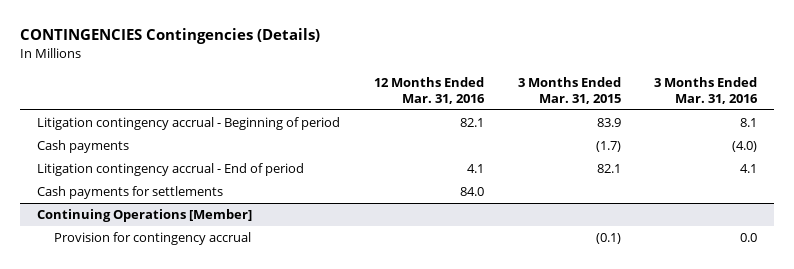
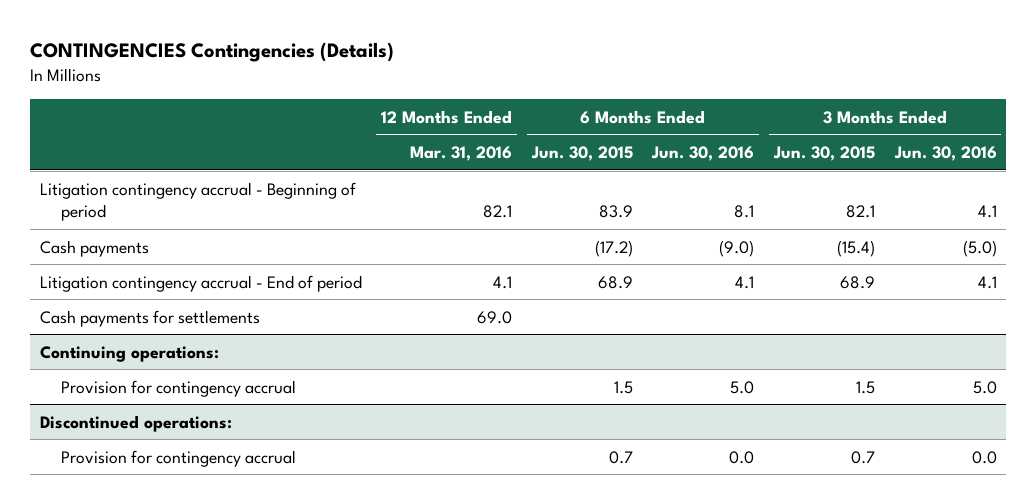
- | 12 Months Ended Mar. 31, 2016 | 3 Months Ended Mar. 31, 2015 | 3 Months Ended Mar. 31, 2016
+ | 12 Months Ended Mar. 31, 2016 | 6 Months Ended Jun. 30, 2015 | 6 Months Ended Jun. 30, 2016 | 3 Months Ended Jun. 30, 2015 | 3 Months Ended Jun. 30, 2016
- Cash payments for settlements | 84.0 | |
- Continuing Operations [Member]
+ Cash payments for settlements | 69.0 | | | |
+ Continuing operations:
+ Discontinued operations:
+ Provision for contingency accrual | | 0.7 | 0.0 | 0.7 | 0.0

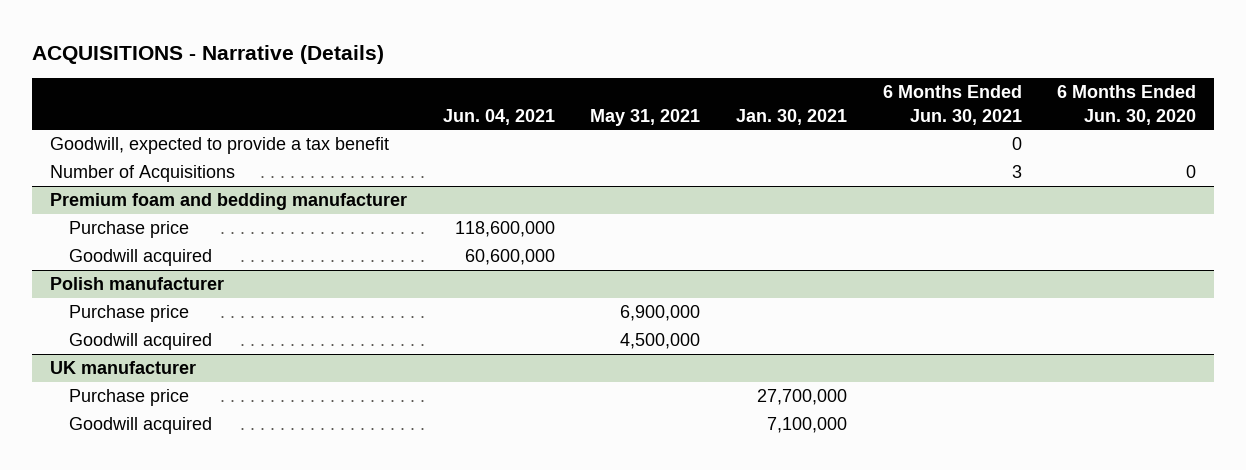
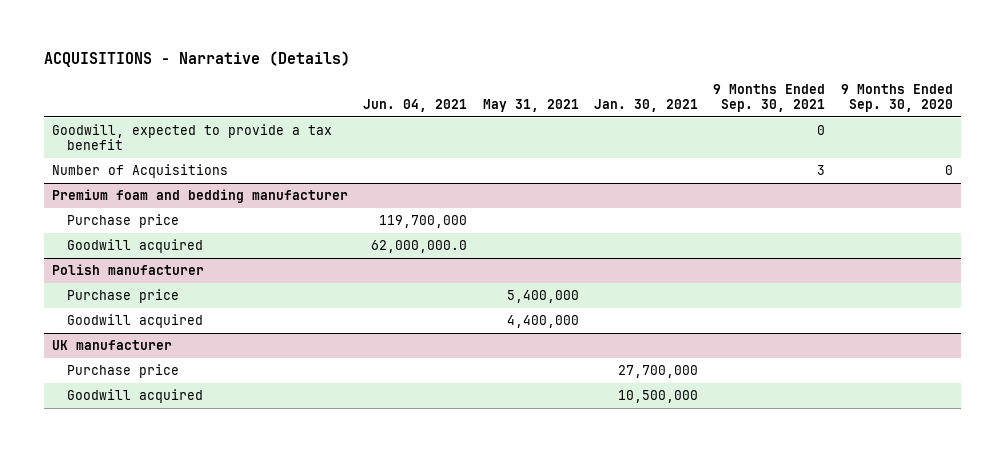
- | Jun. 04, 2021 | May 31, 2021 | Jan. 30, 2021 | 6 Months Ended Jun. 30, 2021 | 6 Months Ended Jun. 30, 2020
+ | Jun. 04, 2021 | May 31, 2021 | Jan. 30, 2021 | 9 Months Ended Sep. 30, 2021 | 9 Months Ended Sep. 30, 2020
@ Premium foam and bedding manufacturer
- Purchase price | 118,600,000 | | | |
- Goodwill acquired | 60,600,000 | | | |
+ Purchase price | 119,700,000 | | | |
+ Goodwill acquired | 62,000,000.0 | | | |
@ Polish manufacturer
- Purchase price | | 6,900,000 | | |
- Goodwill acquired | | 4,500,000 | | |
+ Purchase price | | 5,400,000 | | |
+ Goodwill acquired | | 4,400,000 | | |
@ UK manufacturer
- Goodwill acquired | | | 7,100,000 | |
+ Goodwill acquired | | | 10,500,000 | |

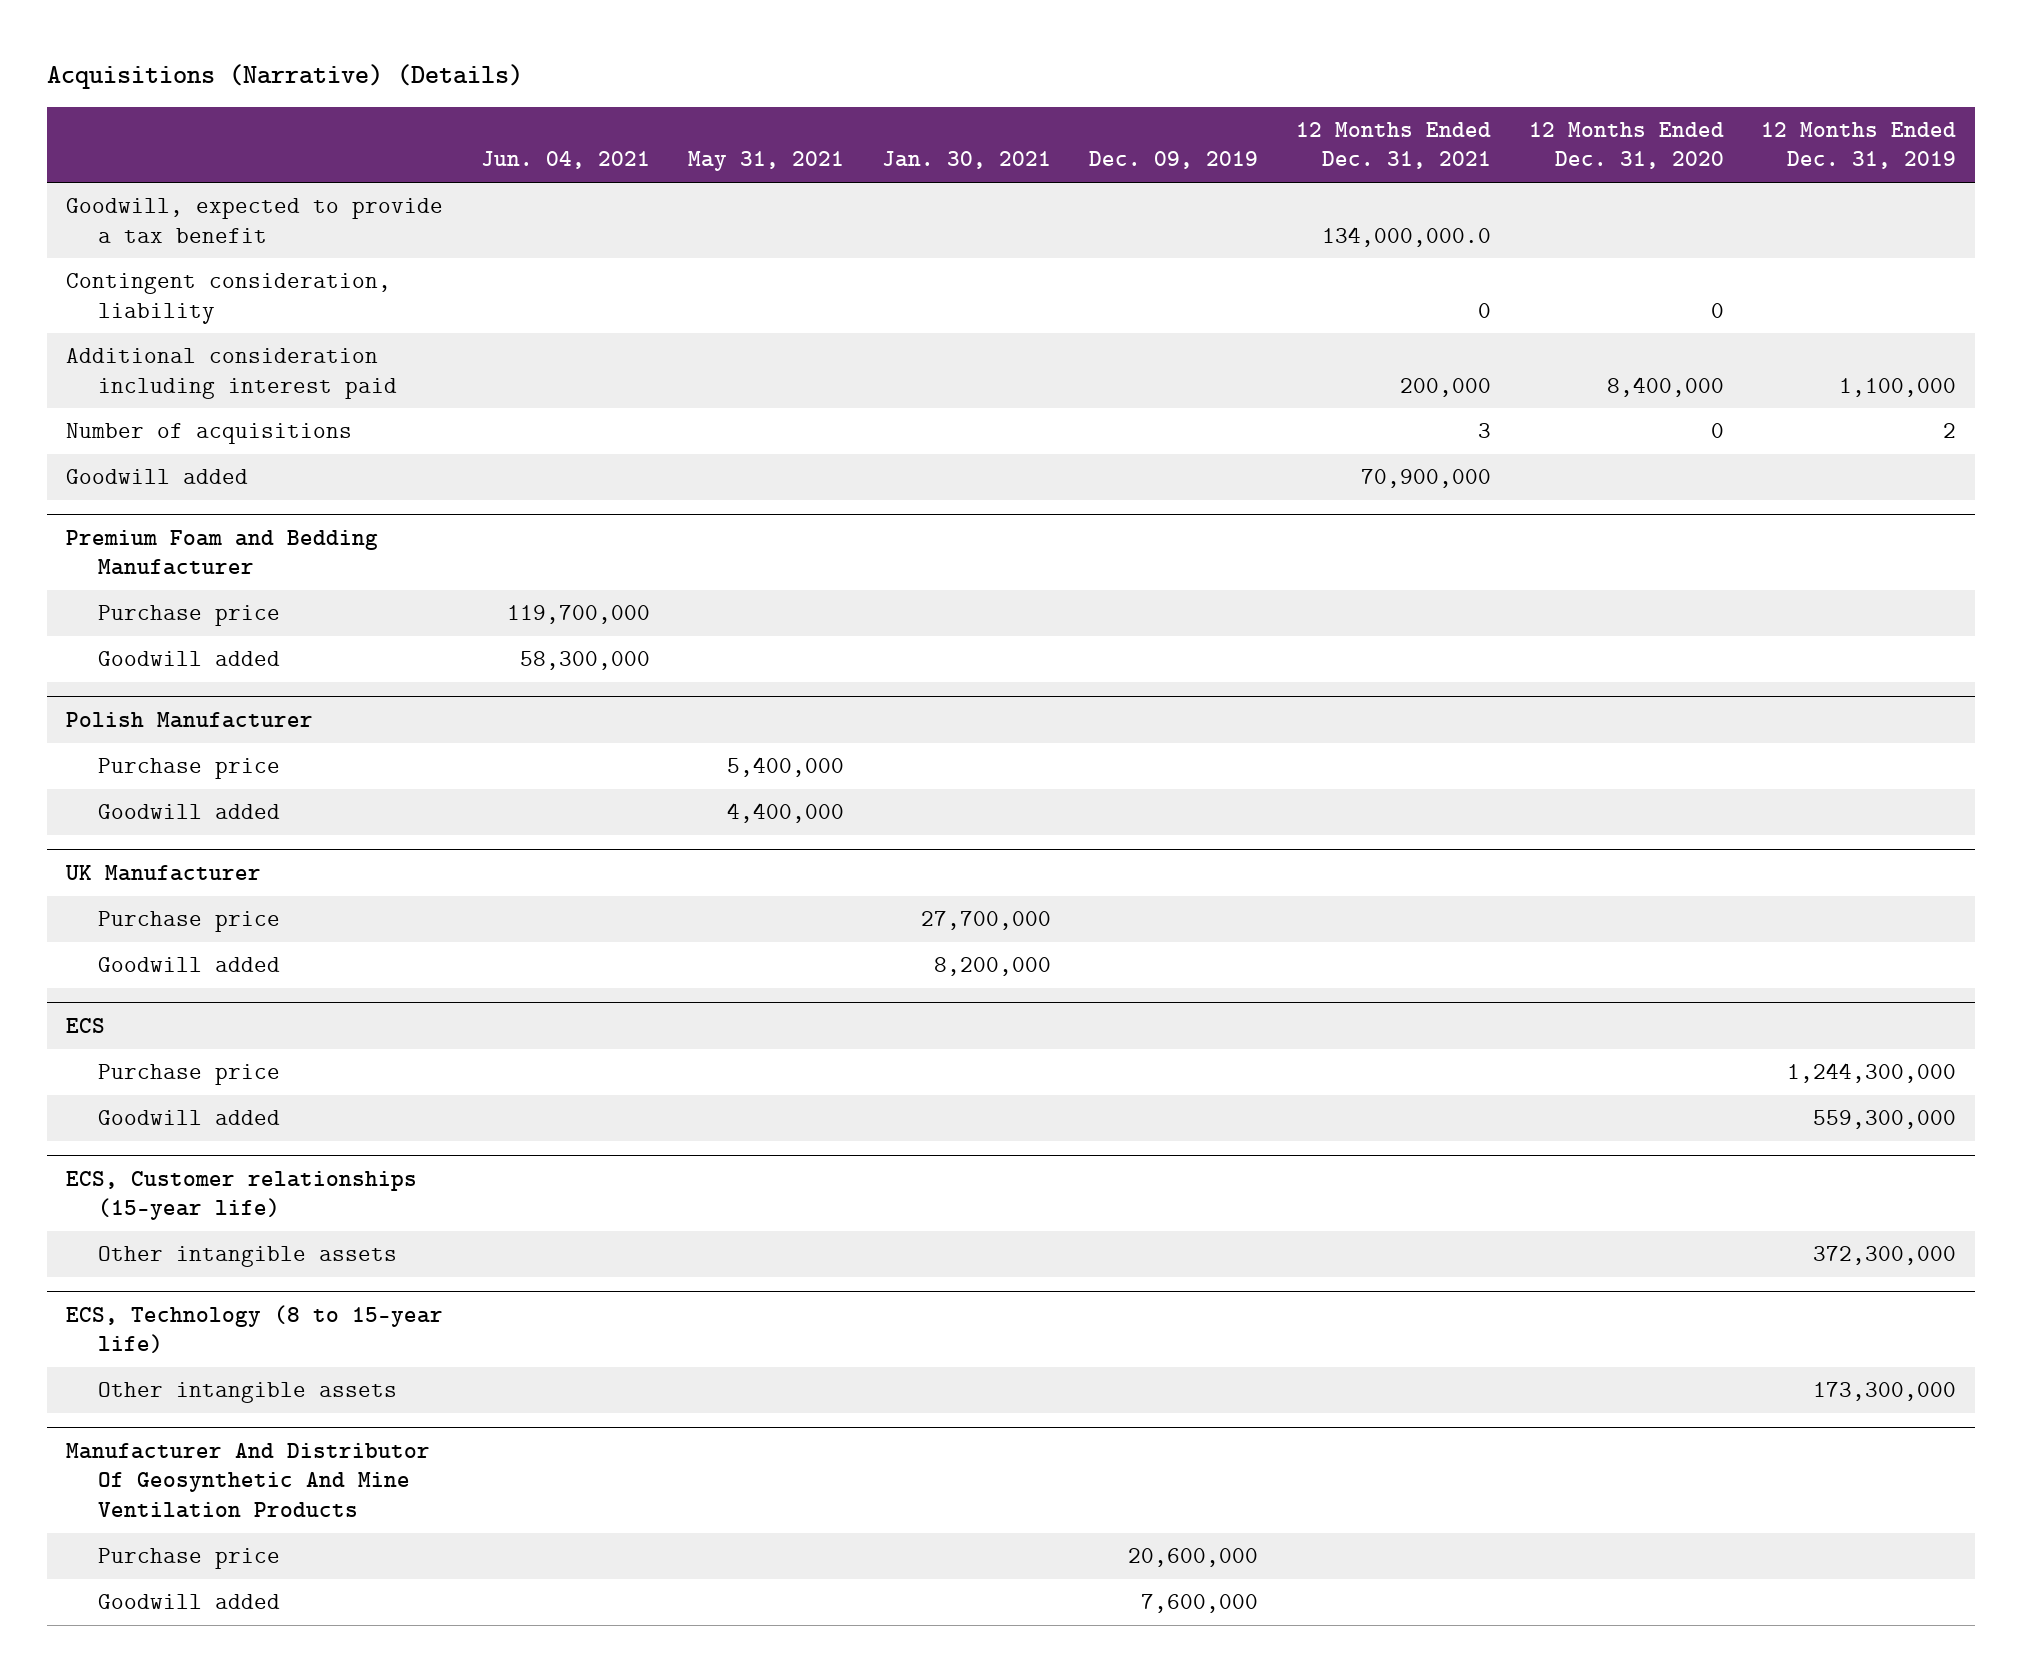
- ACQUISITIONS - Narrative (Details)
+ Acquisitions (Narrative) (Details)
- | Jun. 04, 2021 | May 31, 2021 | Jan. 30, 2021 | 9 Months Ended Sep. 30, 2021 | 9 Months Ended Sep. 30, 2020
+ | Jun. 04, 2021 | May 31, 2021 | Jan. 30, 2021 | Dec. 09, 2019 | 12 Months Ended Dec. 31, 2021 | 12 Months Ended Dec. 31, 2020 | 12 Months Ended Dec. 31, 2019
- Number of Acquisitions | | | | 3 | 0
- Premium foam and bedding manufacturer
+ Contingent consideration, liability | | | | | 0 | 0 |
+ Additional consideration including interest paid | | | | | 200,000 | 8,400,000 | 1,100,000
+ Number of acquisitions | | | | | 3 | 0 | 2
+ Goodwill added | | | | | 70,900,000 | |
+ Premium Foam and Bedding Manufacturer
- Goodwill acquired | 62,000,000.0 | | | |
- Polish manufacturer
+ Goodwill added | 58,300,000 | | | | | |
+ Polish Manufacturer
- Goodwill acquired | | 4,400,000 | | |
- UK manufacturer
+ Goodwill added | | 4,400,000 | | | | |
+ UK Manufacturer
- Goodwill acquired | | | 10,500,000 | |
+ Goodwill added | | | 8,200,000 | | | |
+ ECS
+ Purchase price | | | | | | | 1,244,300,000
+ Goodwill added | | | | | | | 559,300,000
+ ECS, Customer relationships (15-year life)
+ Other intangible assets | | | | | | | 372,300,000
+ ECS, Technology (8 to 15-year life)
+ Other intangible assets | | | | | | | 173,300,000
+ Manufacturer And Distributor Of Geosynthetic And Mine Ventilation Products
+ Purchase price | | | | 20,600,000 | | |
+ Goodwill added | | | | 7,600,000 | | |

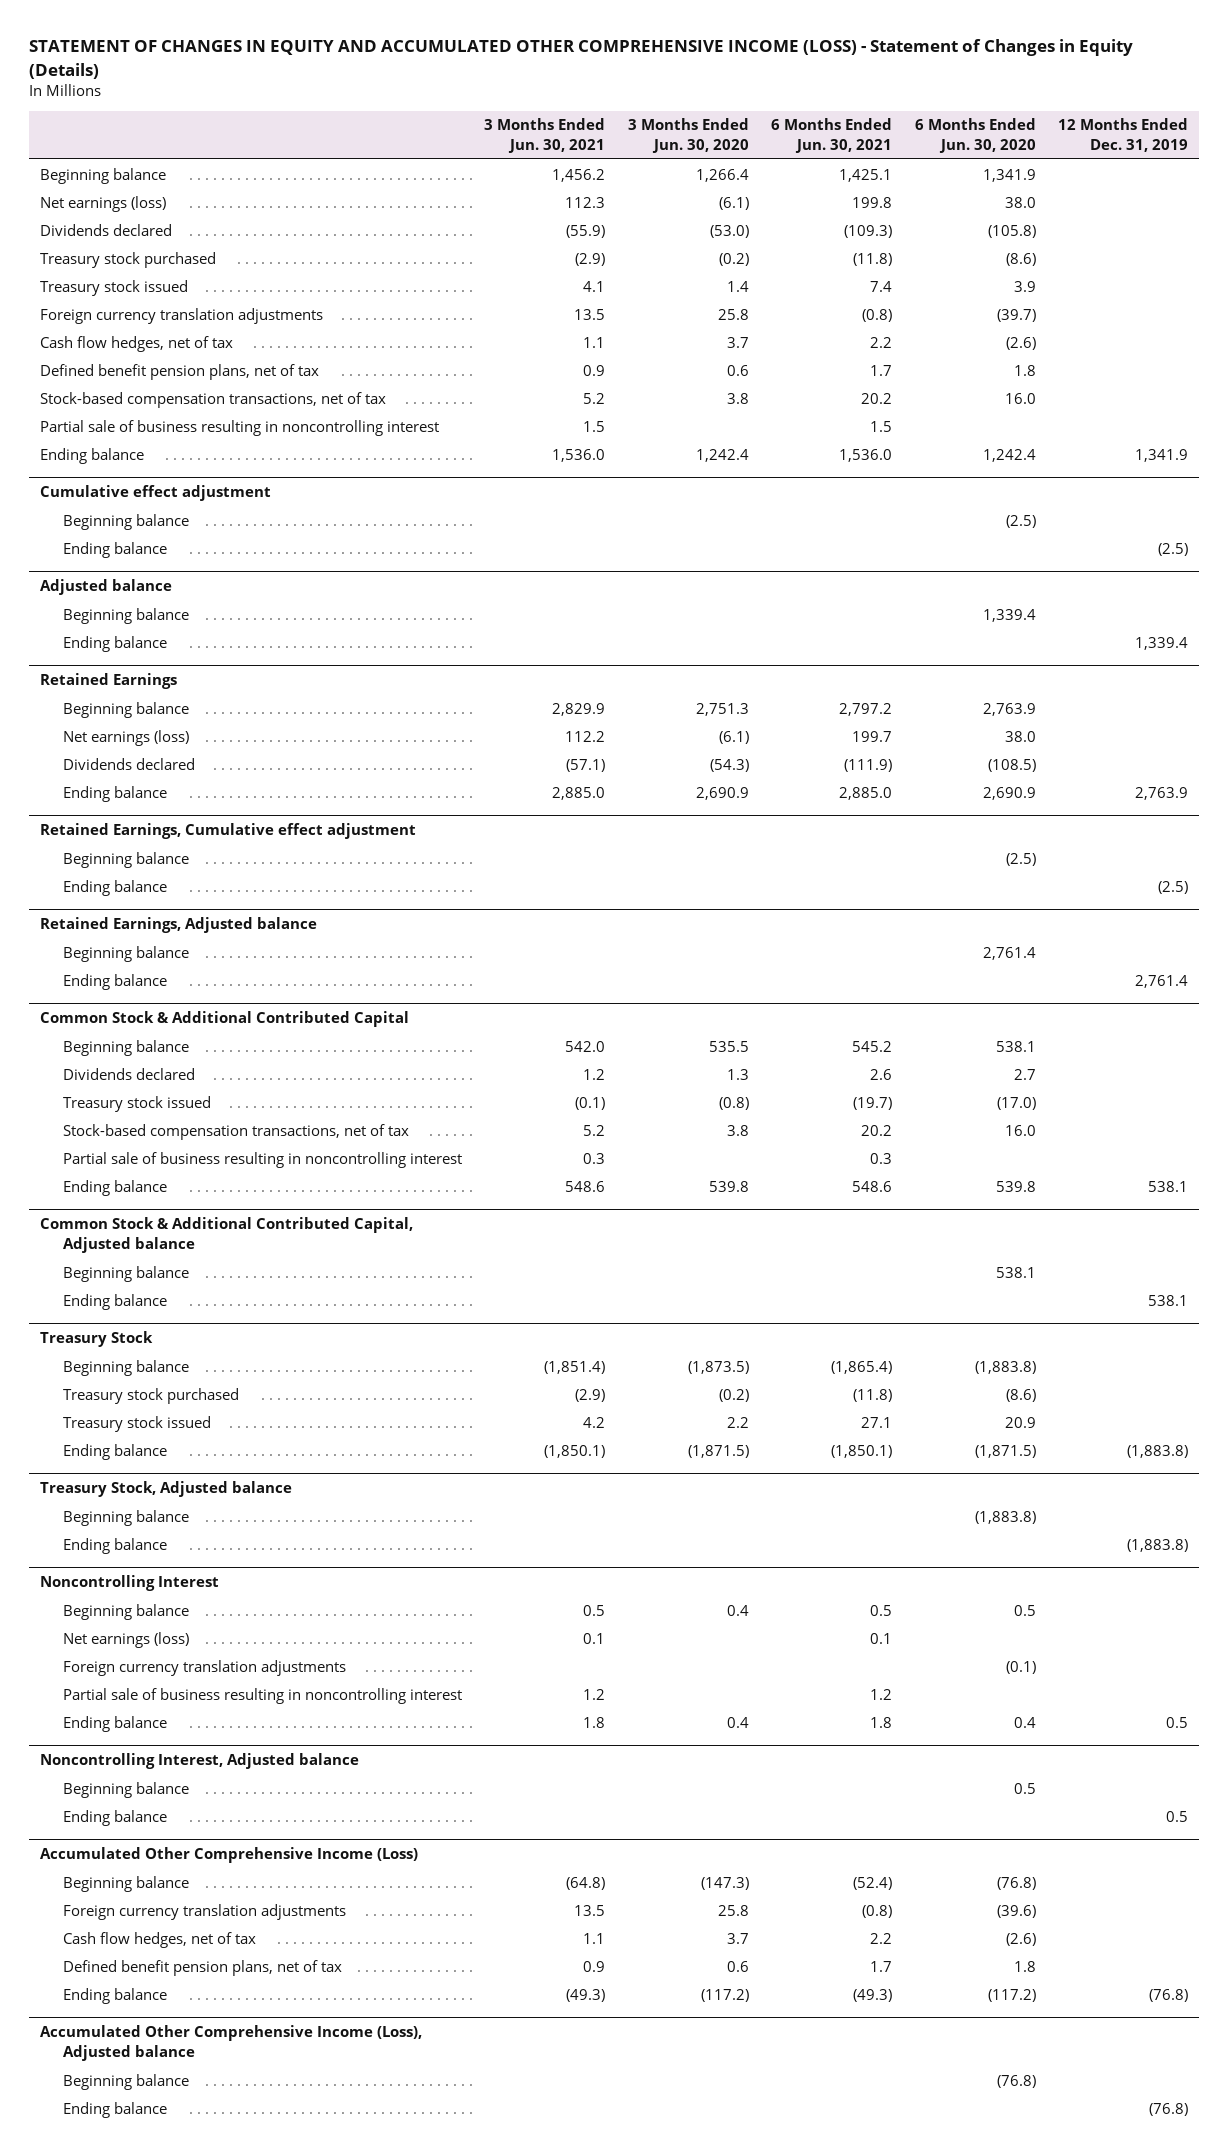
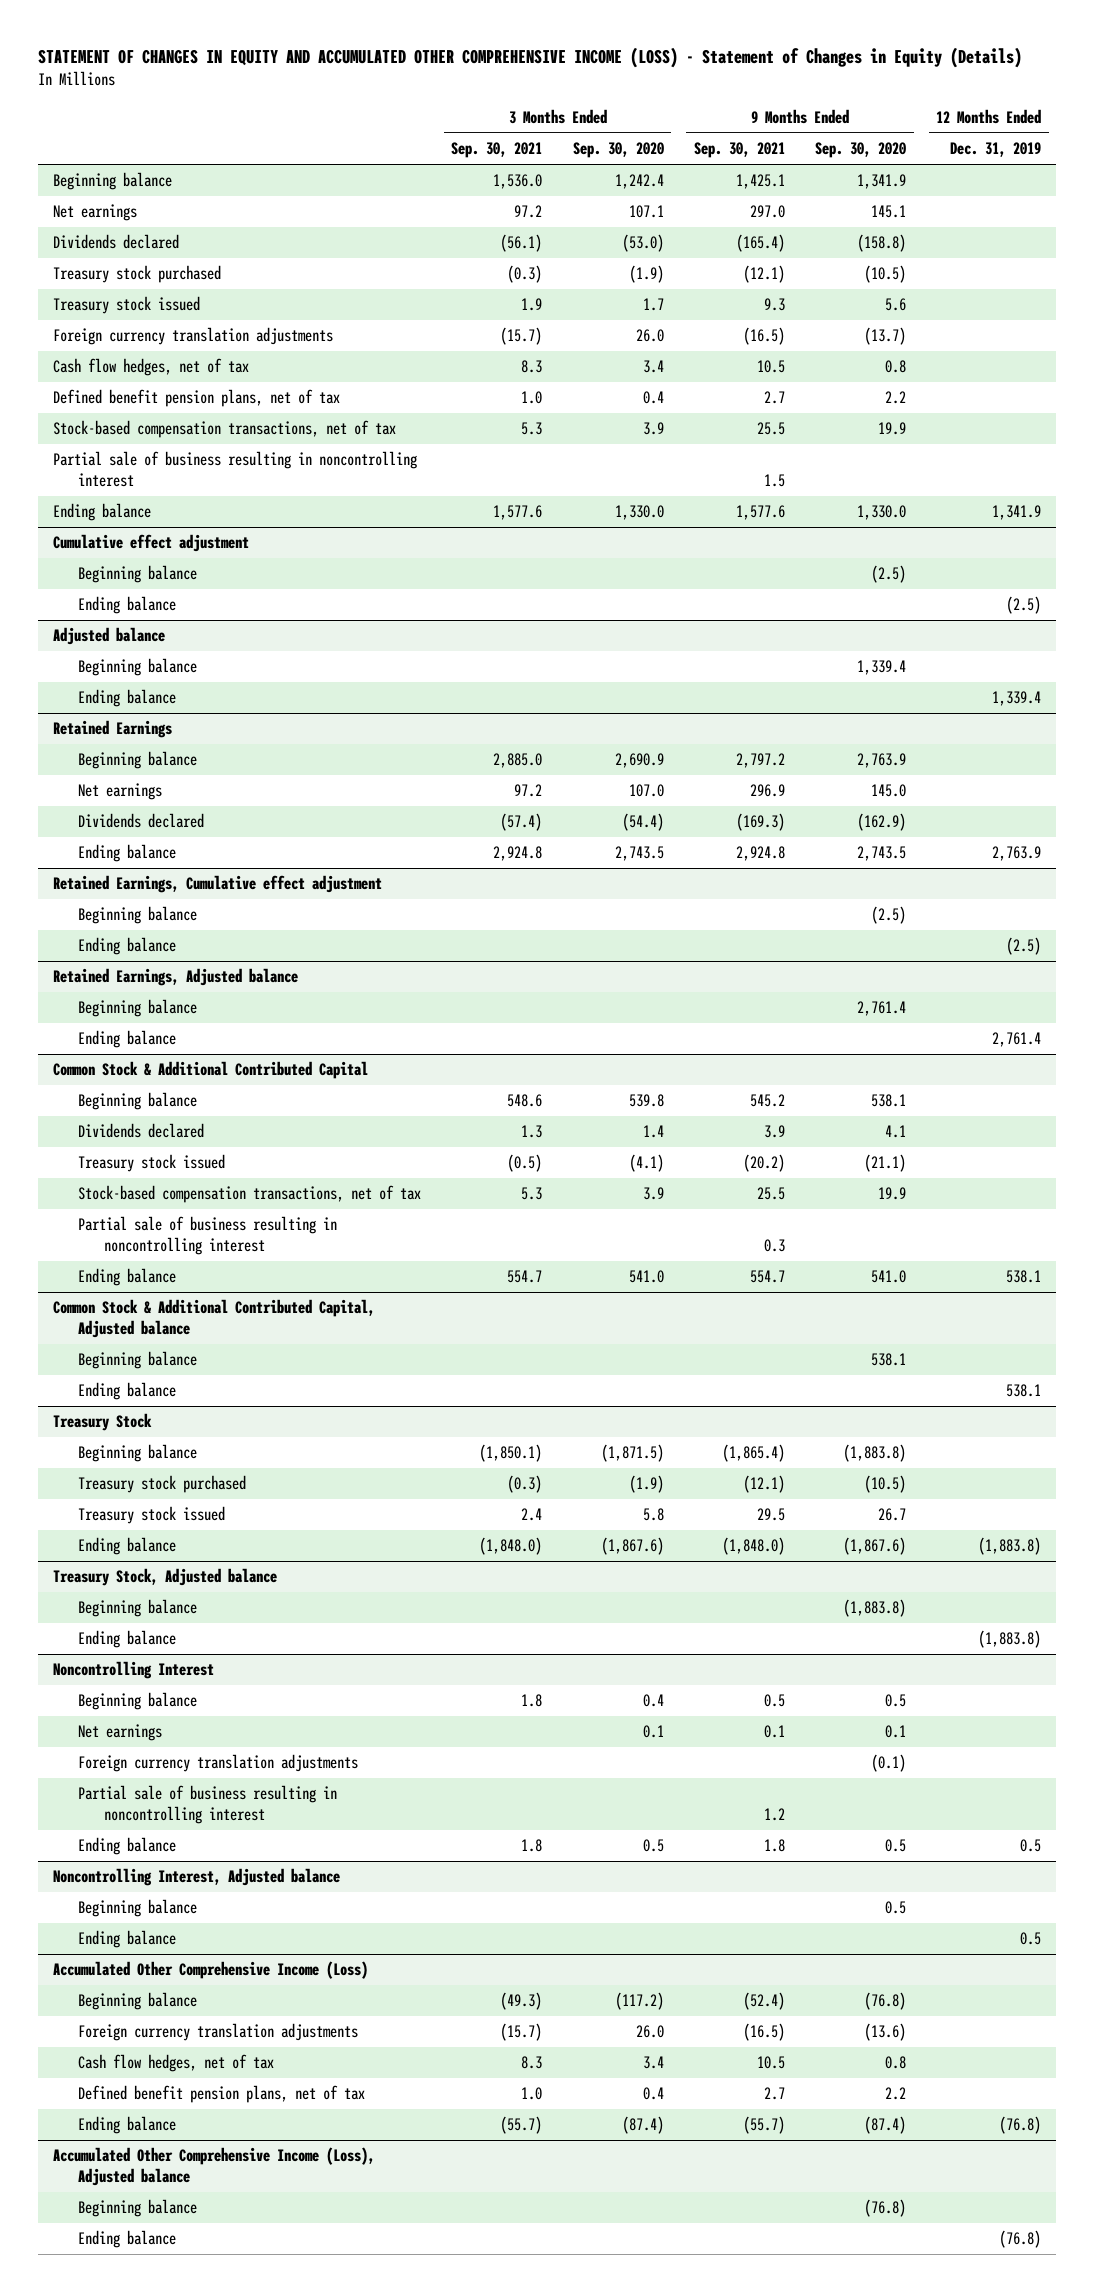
- | 3 Months Ended Jun. 30, 2021 | 3 Months Ended Jun. 30, 2020 | 6 Months Ended Jun. 30, 2021 | 6 Months Ended Jun. 30, 2020 | 12 Months Ended Dec. 31, 2019
+ | 3 Months Ended Sep. 30, 2021 | 3 Months Ended Sep. 30, 2020 | 9 Months Ended Sep. 30, 2021 | 9 Months Ended Sep. 30, 2020 | 12 Months Ended Dec. 31, 2019
- Net earnings (loss) | 112.3 | (6.1) | 199.8 | 38.0 |
+ Net earnings | 97.2 | 107.1 | 297.0 | 145.1 |
@ Retained Earnings
- Net earnings (loss) | 112.2 | (6.1) | 199.7 | 38.0 |
+ Net earnings | 97.2 | 107.0 | 296.9 | 145.0 |
@ Noncontrolling Interest
- Net earnings (loss) | 0.1 | | 0.1 | |
+ Net earnings | | 0.1 | 0.1 | 0.1 |

